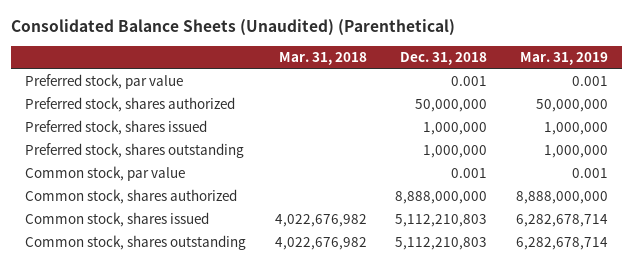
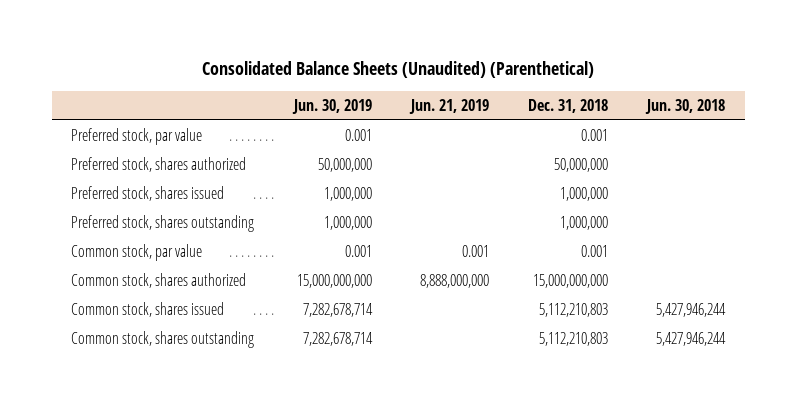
- | Mar. 31, 2018 | Dec. 31, 2018 | Mar. 31, 2019
+ | Jun. 30, 2019 | Jun. 21, 2019 | Dec. 31, 2018 | Jun. 30, 2018
- Common stock, shares authorized | | 8,888,000,000 | 8,888,000,000
+ Common stock, shares authorized | 15,000,000,000 | 8,888,000,000 | 15,000,000,000 |

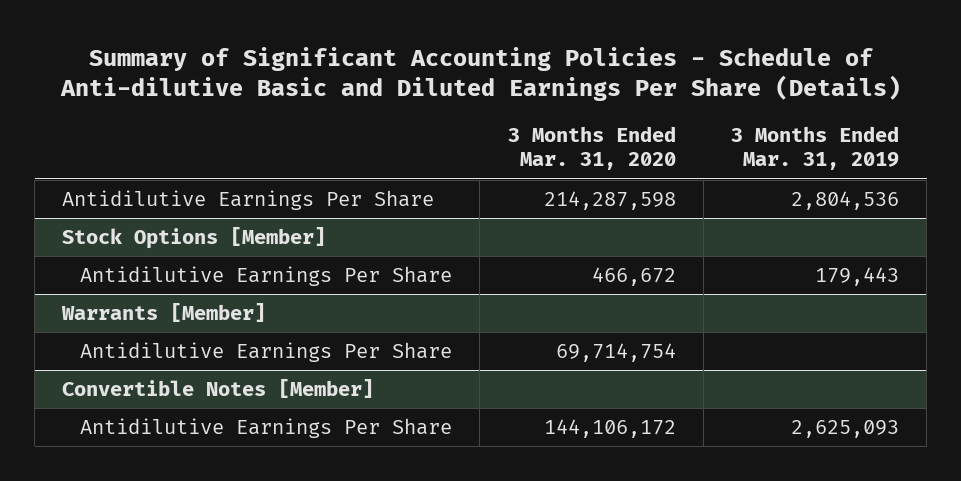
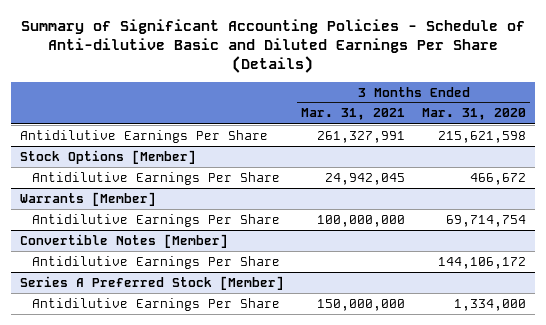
- | 3 Months Ended Mar. 31, 2020 | 3 Months Ended Mar. 31, 2019
+ | 3 Months Ended Mar. 31, 2021 | 3 Months Ended Mar. 31, 2020
- Antidilutive Earnings Per Share | 214,287,598 | 2,804,536
+ Antidilutive Earnings Per Share | 261,327,991 | 215,621,598
+ Series A Preferred Stock [Member]
+ Antidilutive Earnings Per Share | 150,000,000 | 1,334,000

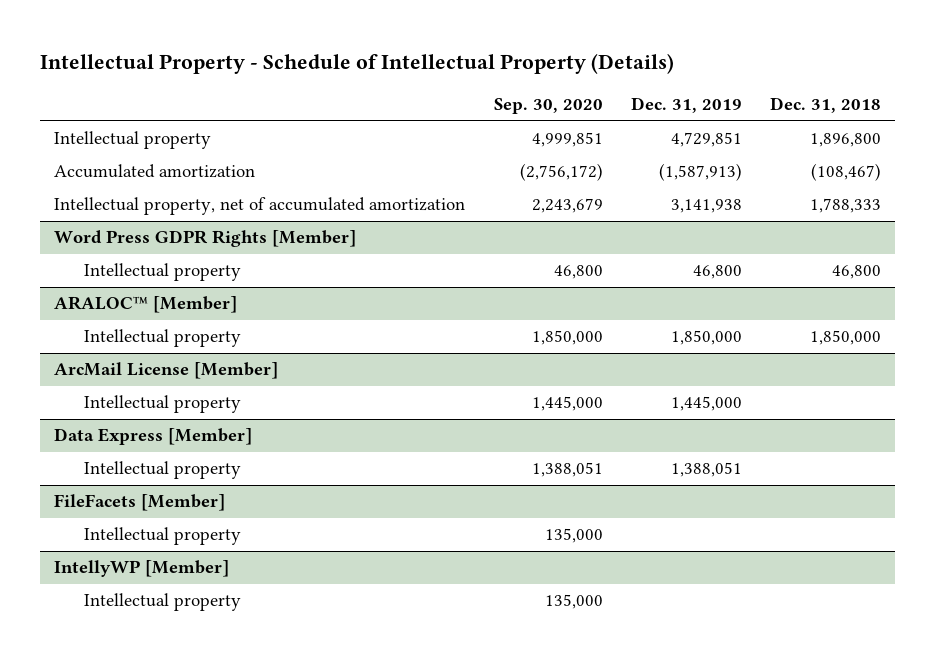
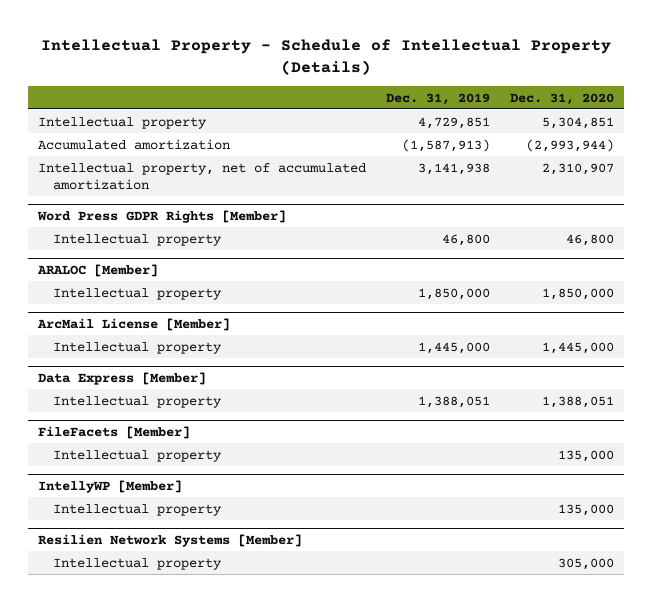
- | Sep. 30, 2020 | Dec. 31, 2019 | Dec. 31, 2018
+ | Dec. 31, 2019 | Dec. 31, 2020
- ARALOC™ [Member]
+ ARALOC [Member]
+ Resilien Network Systems [Member]
+ Intellectual property | | 305,000

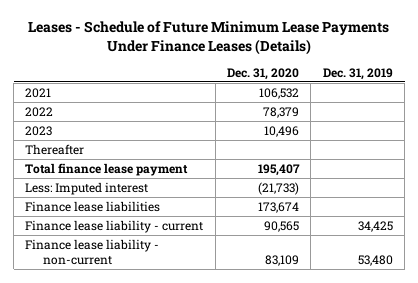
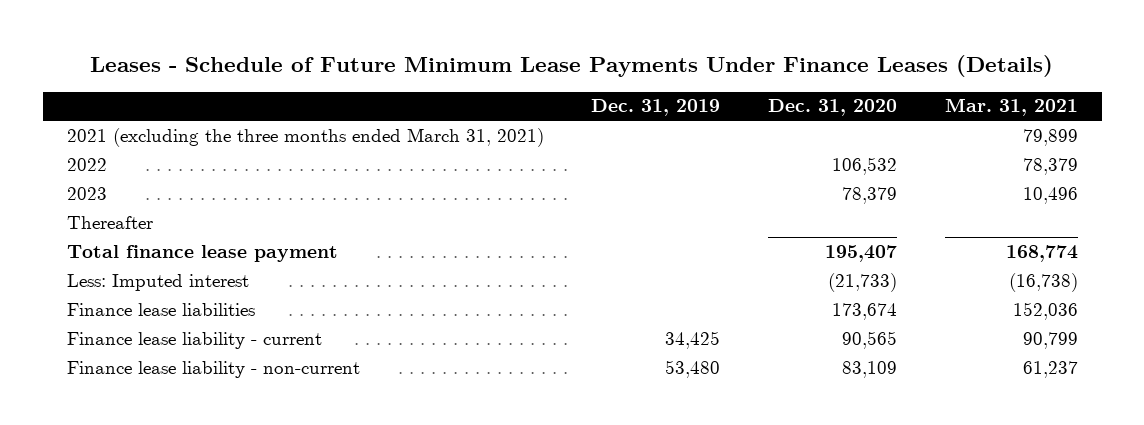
- | Dec. 31, 2020 | Dec. 31, 2019
+ | Dec. 31, 2019 | Dec. 31, 2020 | Mar. 31, 2021
- 2021 | 106,532 |
- 2022 | 78,379 |
- 2023 | 10,496 |
+ 2021 (excluding the three months ended March 31, 2021) | | | 79,899
+ 2022 | | 106,532 | 78,379
+ 2023 | | 78,379 | 10,496

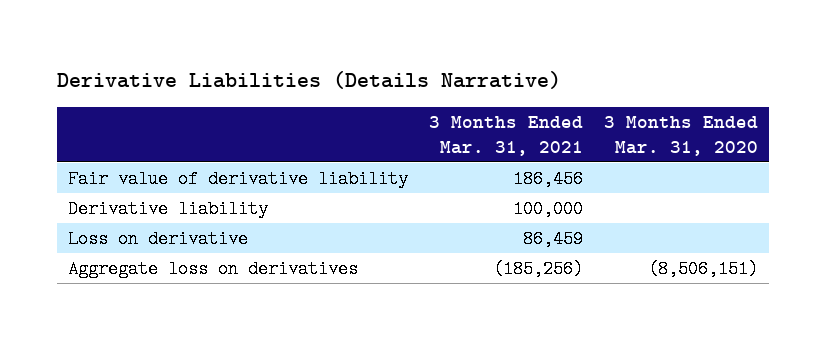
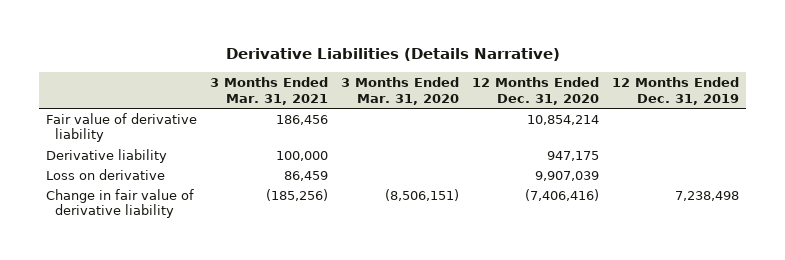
- | 3 Months Ended Mar. 31, 2021 | 3 Months Ended Mar. 31, 2020
+ | 3 Months Ended Mar. 31, 2021 | 3 Months Ended Mar. 31, 2020 | 12 Months Ended Dec. 31, 2020 | 12 Months Ended Dec. 31, 2019
- Aggregate loss on derivatives | (185,256) | (8,506,151)
+ Change in fair value of derivative liability | (185,256) | (8,506,151) | (7,406,416) | 7,238,498

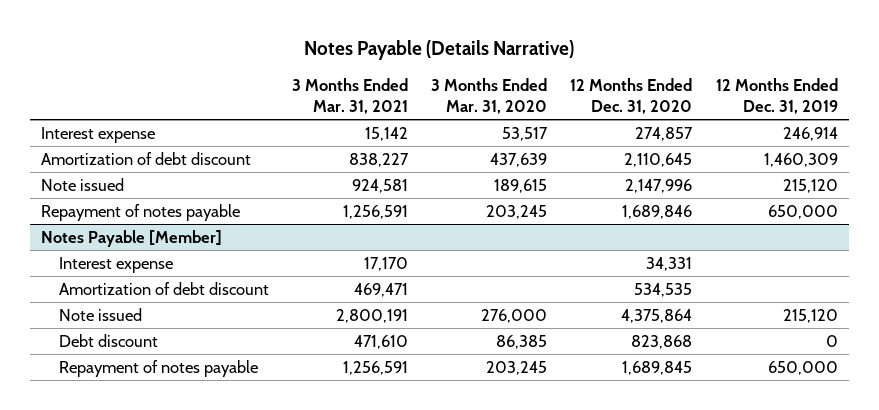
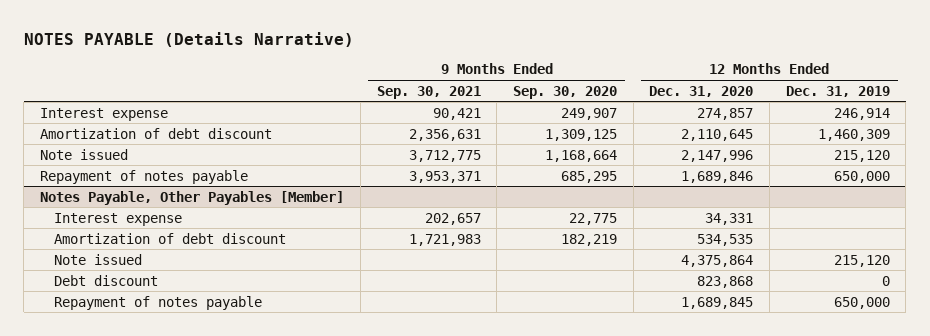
- Notes Payable (Details Narrative)
+ NOTES PAYABLE (Details Narrative)
- | 3 Months Ended Mar. 31, 2021 | 3 Months Ended Mar. 31, 2020 | 12 Months Ended Dec. 31, 2020 | 12 Months Ended Dec. 31, 2019
+ | 9 Months Ended Sep. 30, 2021 | 9 Months Ended Sep. 30, 2020 | 12 Months Ended Dec. 31, 2020 | 12 Months Ended Dec. 31, 2019
- Notes Payable [Member]
+ Notes Payable, Other Payables [Member]

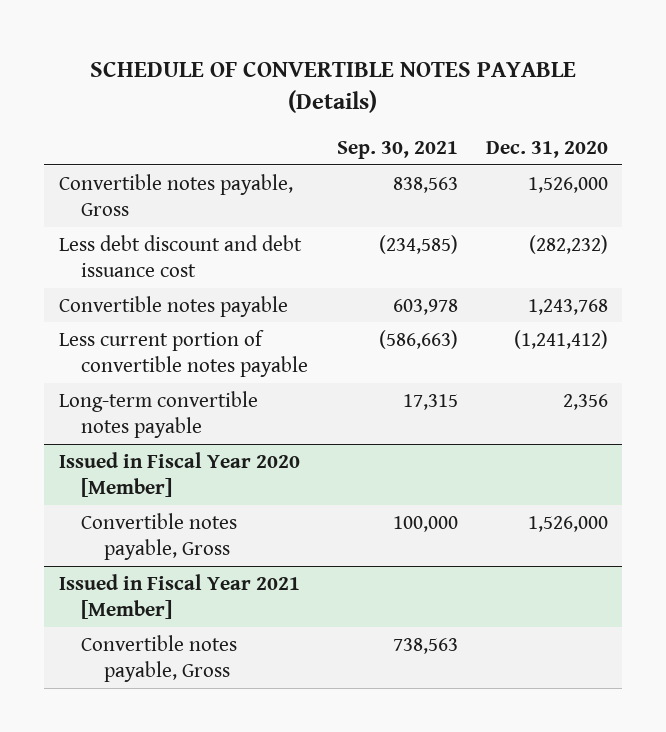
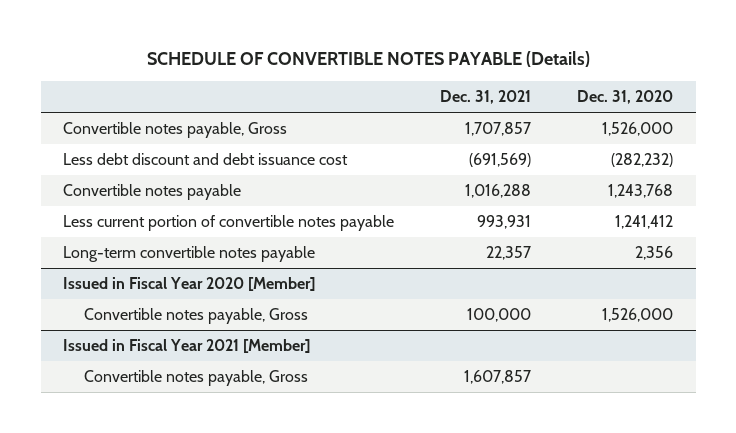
- | Sep. 30, 2021 | Dec. 31, 2020
+ | Dec. 31, 2021 | Dec. 31, 2020
- Less current portion of convertible notes payable | (586,663) | (1,241,412)
+ Less current portion of convertible notes payable | 993,931 | 1,241,412

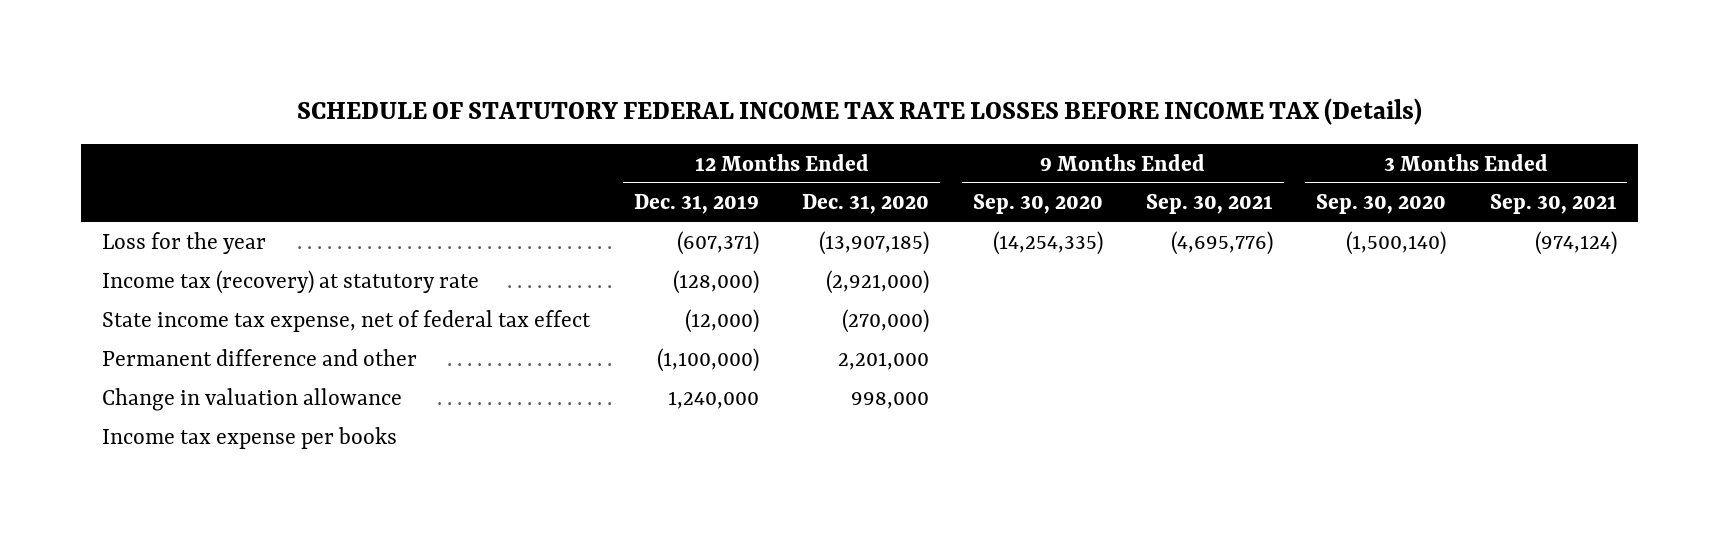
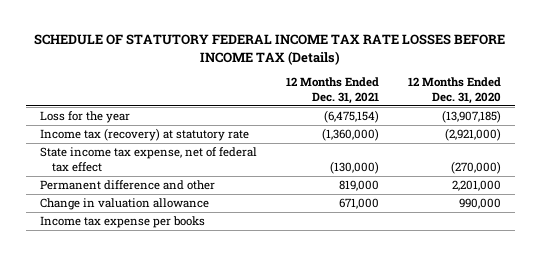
- | 12 Months Ended Dec. 31, 2019 | 12 Months Ended Dec. 31, 2020 | 9 Months Ended Sep. 30, 2020 | 9 Months Ended Sep. 30, 2021 | 3 Months Ended Sep. 30, 2020 | 3 Months Ended Sep. 30, 2021
+ | 12 Months Ended Dec. 31, 2021 | 12 Months Ended Dec. 31, 2020
- Change in valuation allowance | 1,240,000 | 998,000 | | | |
+ Change in valuation allowance | 671,000 | 990,000

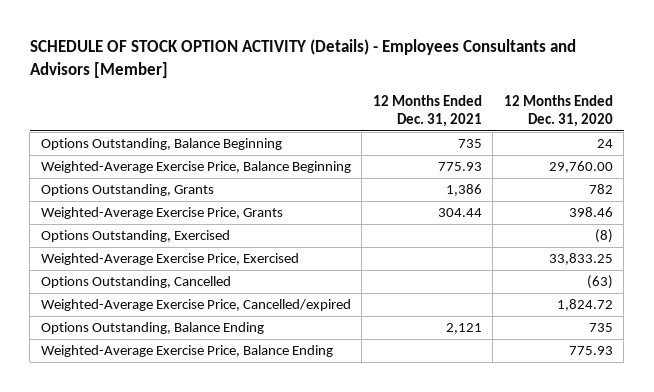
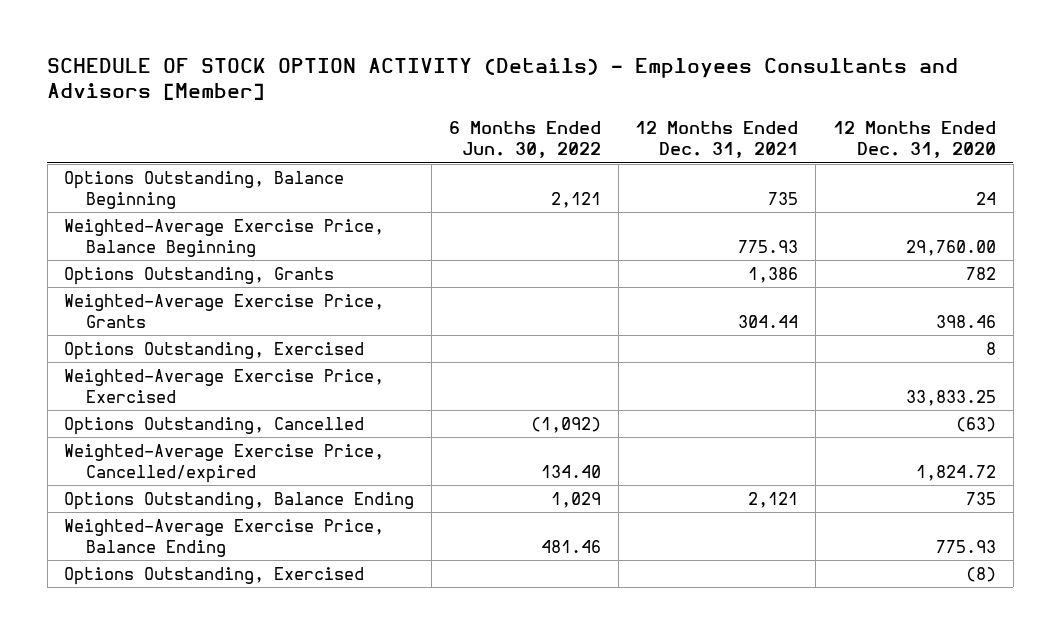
- | 12 Months Ended Dec. 31, 2021 | 12 Months Ended Dec. 31, 2020
+ | 6 Months Ended Jun. 30, 2022 | 12 Months Ended Dec. 31, 2021 | 12 Months Ended Dec. 31, 2020
+ Options Outstanding, Exercised | | | 8
moved down: Options Outstanding, Exercised | | | (8)

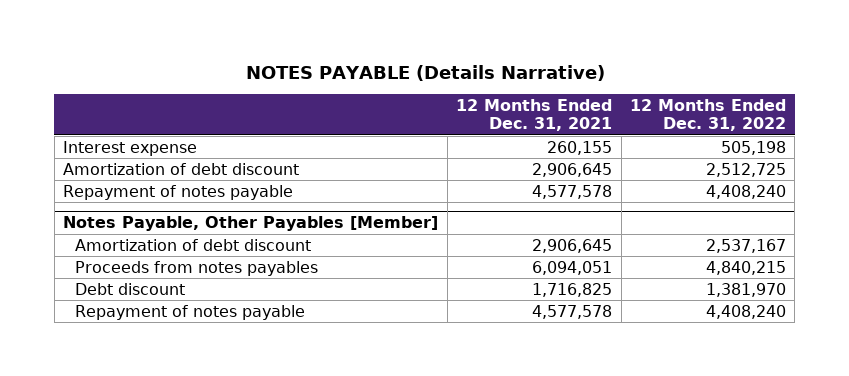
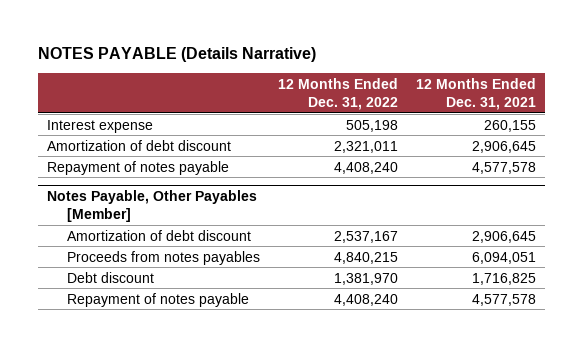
- | 12 Months Ended Dec. 31, 2021 | 12 Months Ended Dec. 31, 2022
+ | 12 Months Ended Dec. 31, 2022 | 12 Months Ended Dec. 31, 2021
- Amortization of debt discount | 2,906,645 | 2,512,725
+ Amortization of debt discount | 2,321,011 | 2,906,645

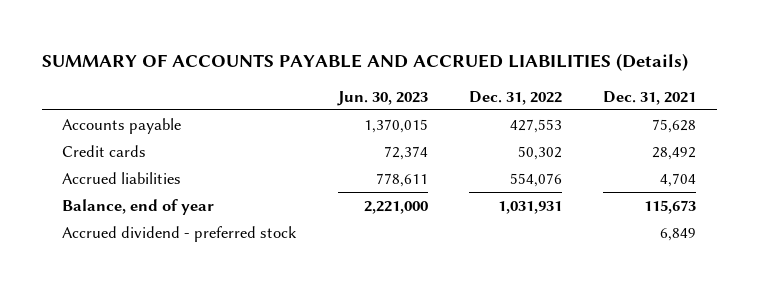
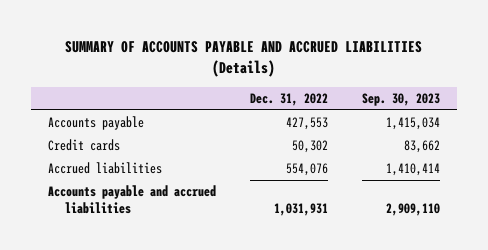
- | Jun. 30, 2023 | Dec. 31, 2022 | Dec. 31, 2021
+ | Dec. 31, 2022 | Sep. 30, 2023
- Balance, end of year | 2,221,000 | 1,031,931 | 115,673
- Accrued dividend - preferred stock | | | 6,849
+ Accounts payable and accrued liabilities | 1,031,931 | 2,909,110

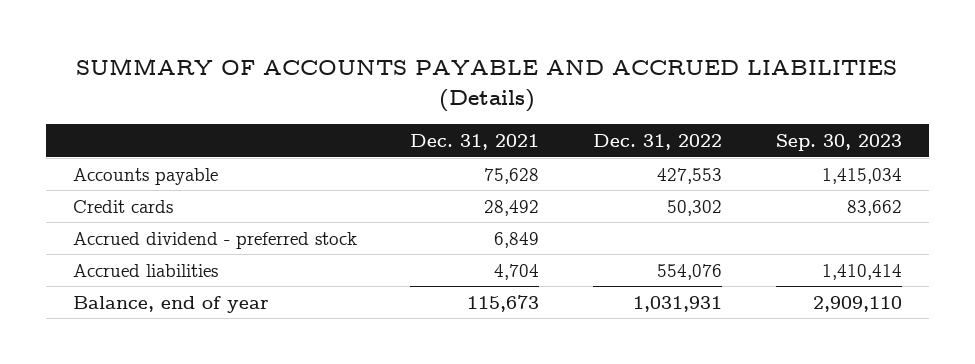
- | Dec. 31, 2022 | Sep. 30, 2023
+ | Dec. 31, 2021 | Dec. 31, 2022 | Sep. 30, 2023
+ Accrued dividend - preferred stock | 6,849 | |
- Accounts payable and accrued liabilities | 1,031,931 | 2,909,110
+ Balance, end of year | 115,673 | 1,031,931 | 2,909,110

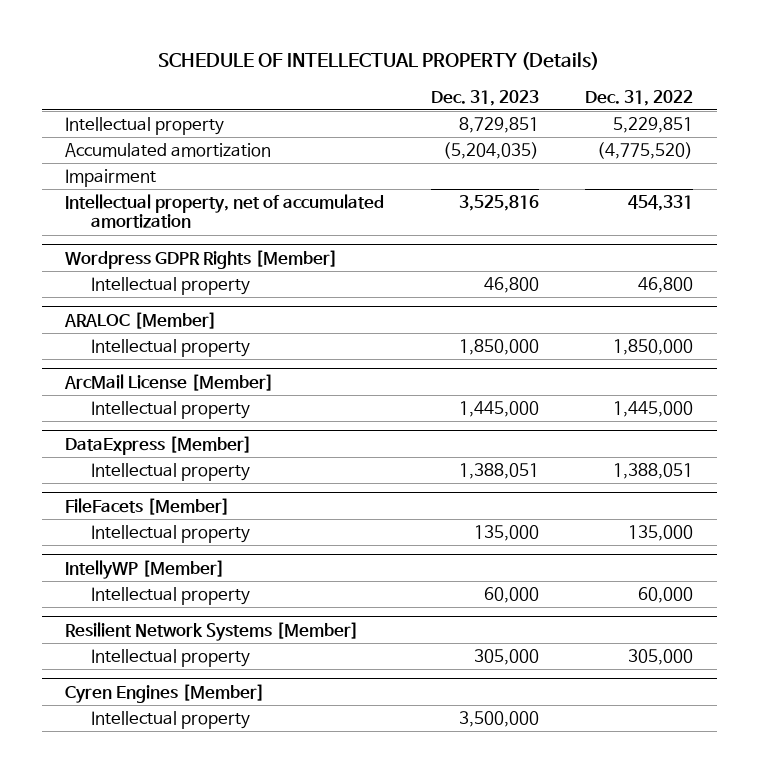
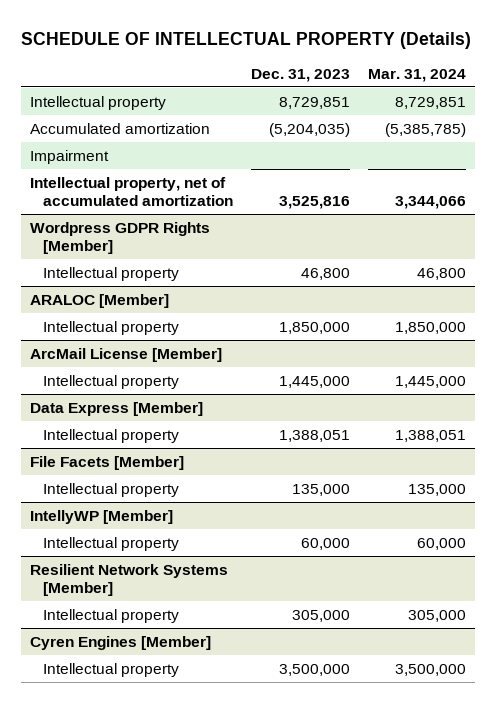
- | Dec. 31, 2023 | Dec. 31, 2022
+ | Dec. 31, 2023 | Mar. 31, 2024
- DataExpress [Member]
+ Data Express [Member]
- FileFacets [Member]
+ File Facets [Member]

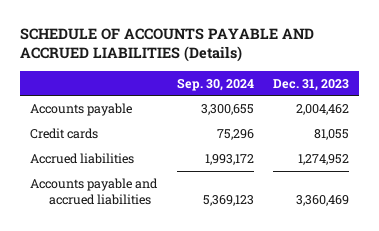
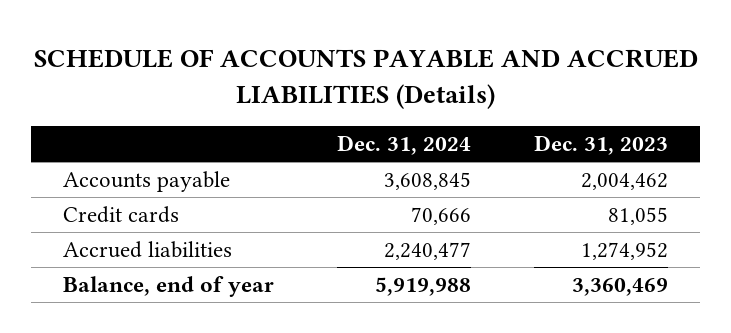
- | Sep. 30, 2024 | Dec. 31, 2023
+ | Dec. 31, 2024 | Dec. 31, 2023
- Accounts payable and accrued liabilities | 5,369,123 | 3,360,469
+ Balance, end of year | 5,919,988 | 3,360,469

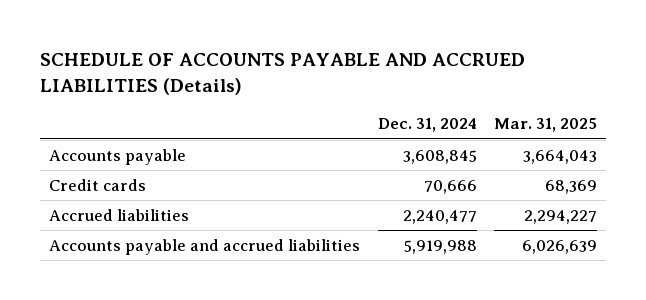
- | Dec. 31, 2024 | Dec. 31, 2023
+ | Dec. 31, 2024 | Mar. 31, 2025
- Balance, end of year | 5,919,988 | 3,360,469
+ Accounts payable and accrued liabilities | 5,919,988 | 6,026,639

